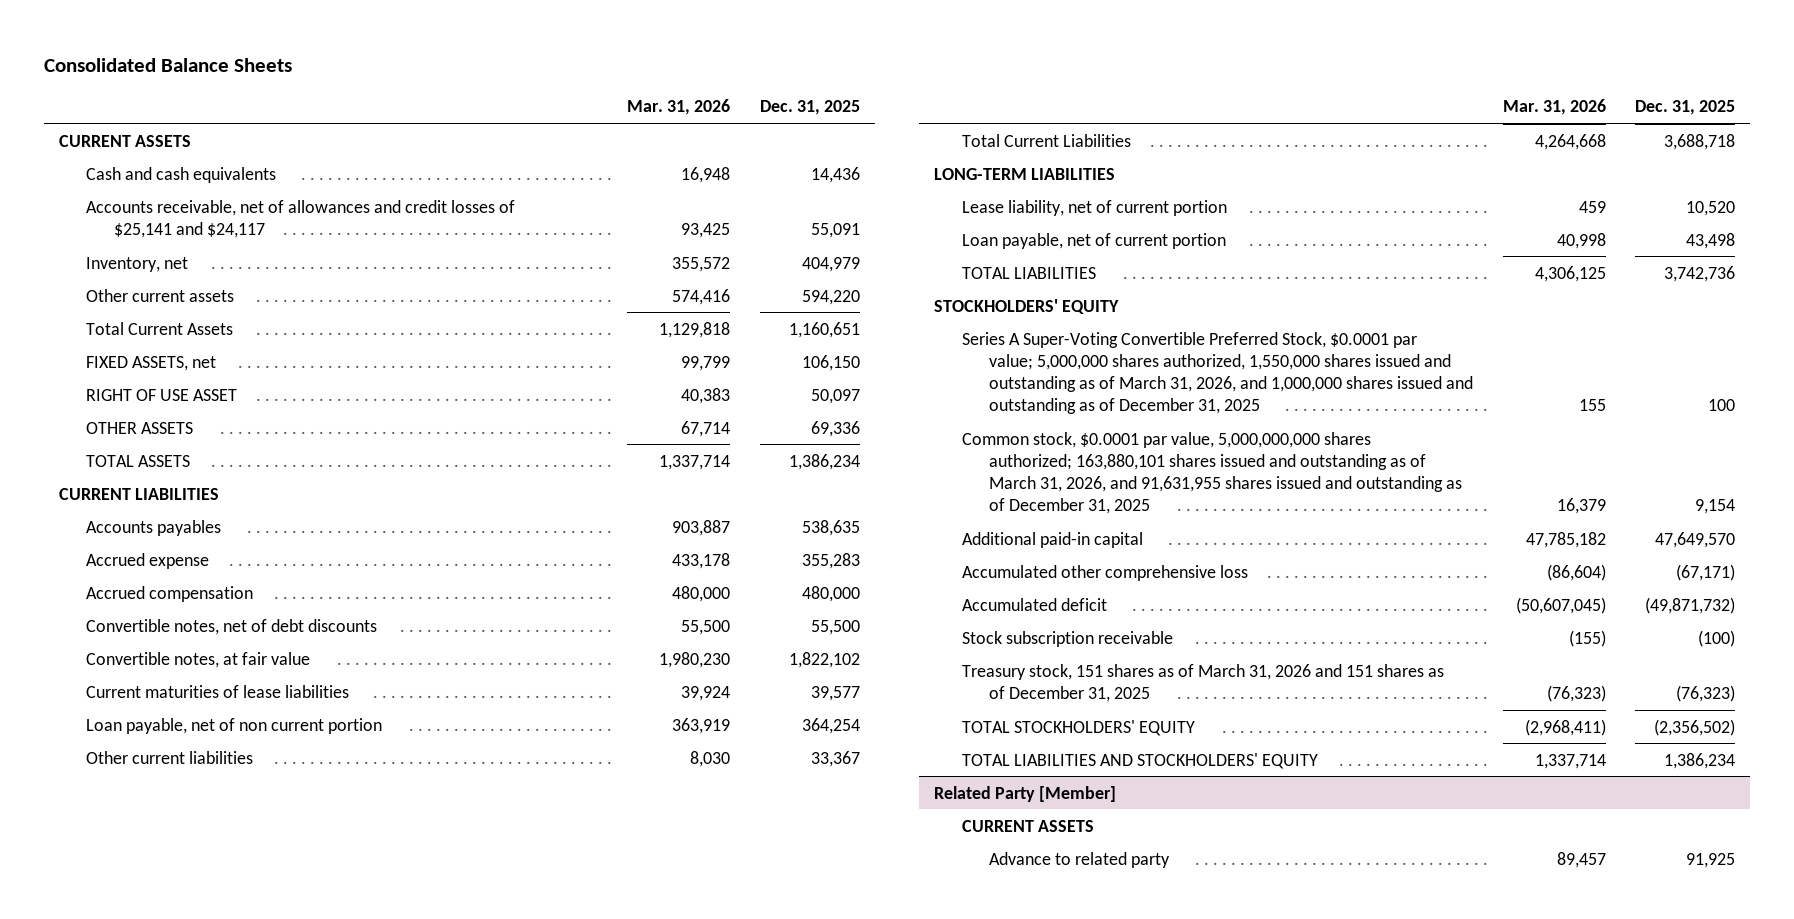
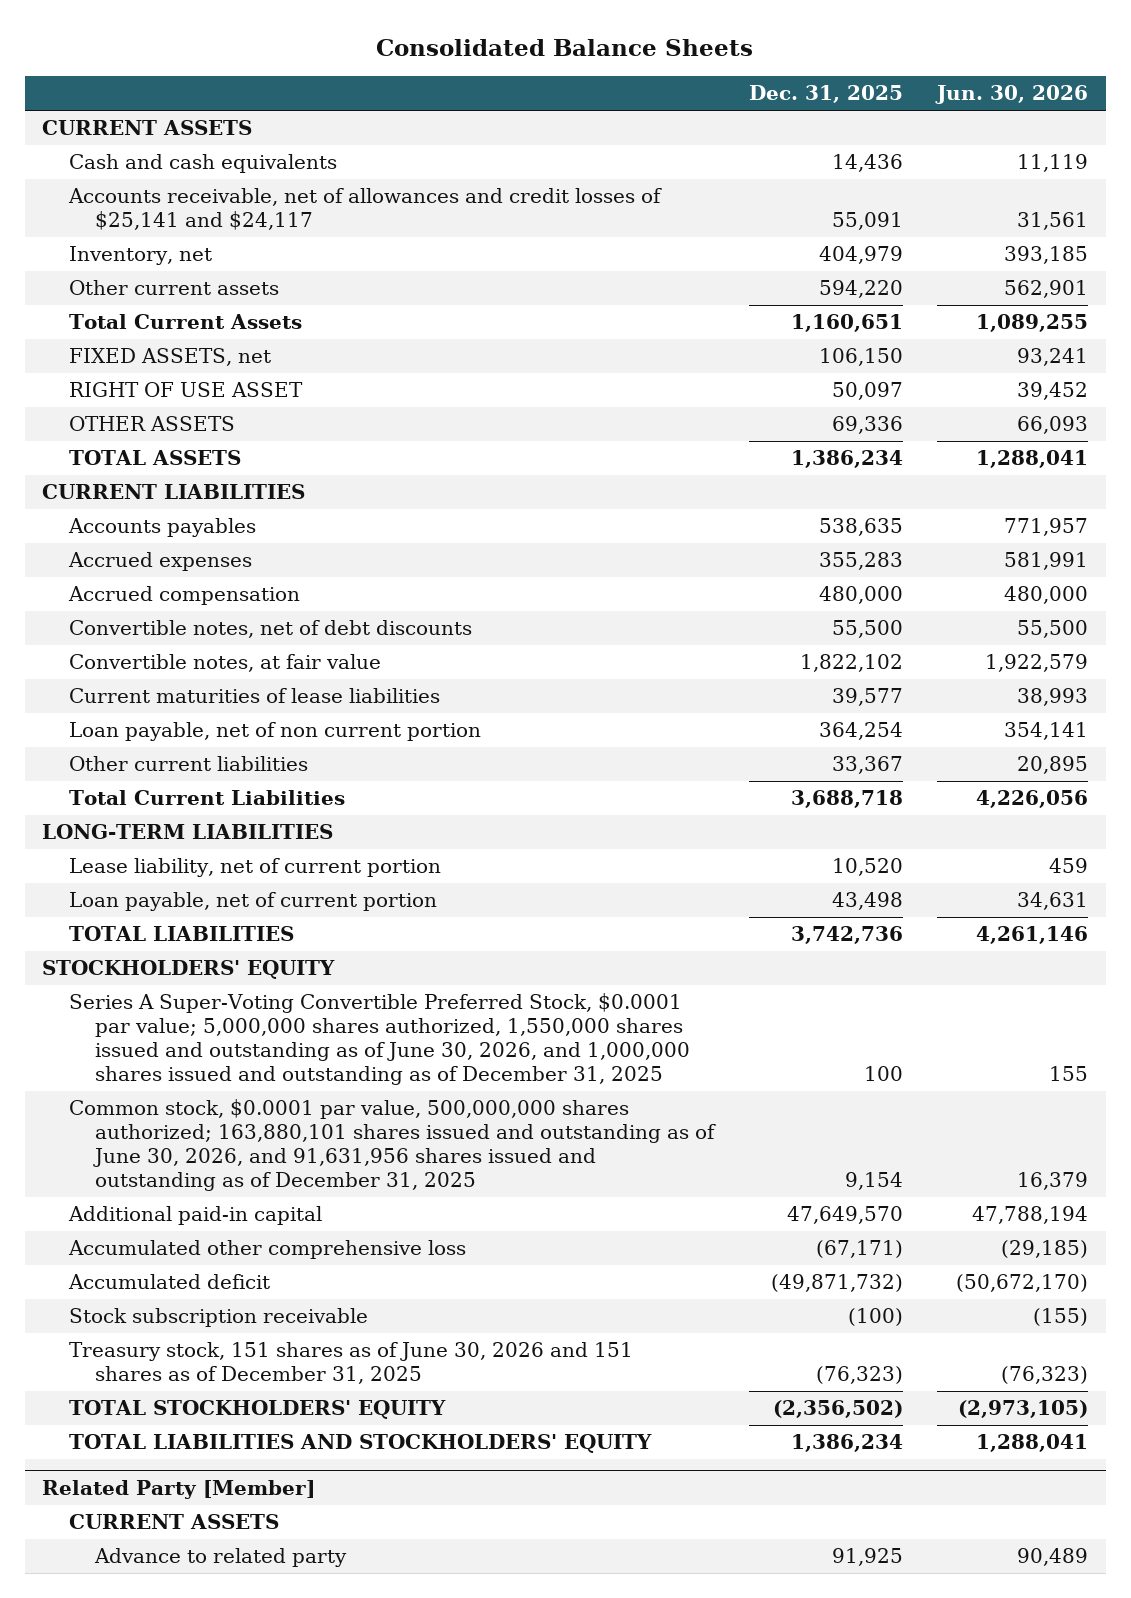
- | Mar. 31, 2026 | Dec. 31, 2025
+ | Dec. 31, 2025 | Jun. 30, 2026
- Accrued expense | 433,178 | 355,283
+ Accrued expenses | 355,283 | 581,991
- Series A Super-Voting Convertible Preferred Stock, $0.0001 par value; 5,000,000 shares authorized, 1,550,000 shares issued and outstanding as of March 31, 2026, and 1,000,000 shares issued and outstanding as of December 31, 2025 | 155 | 100
- Common stock, $0.0001 par value, 5,000,000,000 shares authorized; 163,880,101 shares issued and outstanding as of March 31, 2026, and 91,631,955 shares issued and outstanding as of December 31, 2025 | 16,379 | 9,154
+ Series A Super-Voting Convertible Preferred Stock, $0.0001 par value; 5,000,000 shares authorized, 1,550,000 shares issued and outstanding as of June 30, 2026, and 1,000,000 shares issued and outstanding as of December 31, 2025 | 100 | 155
+ Common stock, $0.0001 par value, 500,000,000 shares authorized; 163,880,101 shares issued and outstanding as of June 30, 2026, and 91,631,956 shares issued and outstanding as of December 31, 2025 | 9,154 | 16,379
- Treasury stock, 151 shares as of March 31, 2026 and 151 shares as of December 31, 2025 | (76,323) | (76,323)
+ Treasury stock, 151 shares as of June 30, 2026 and 151 shares as of December 31, 2025 | (76,323) | (76,323)

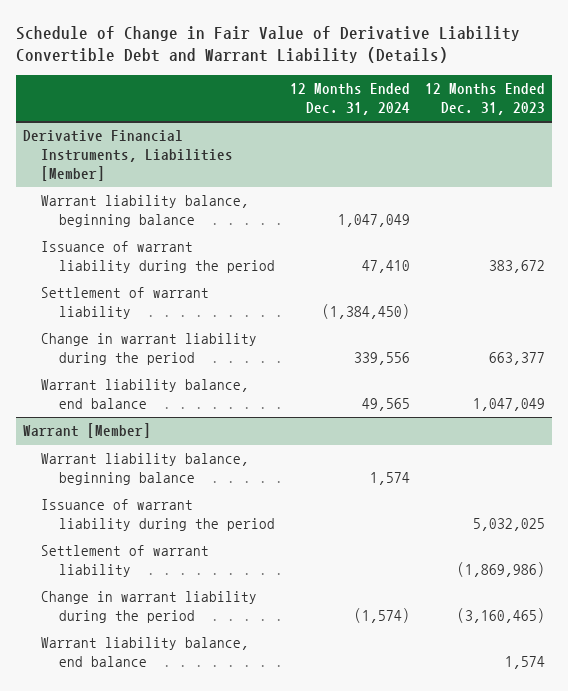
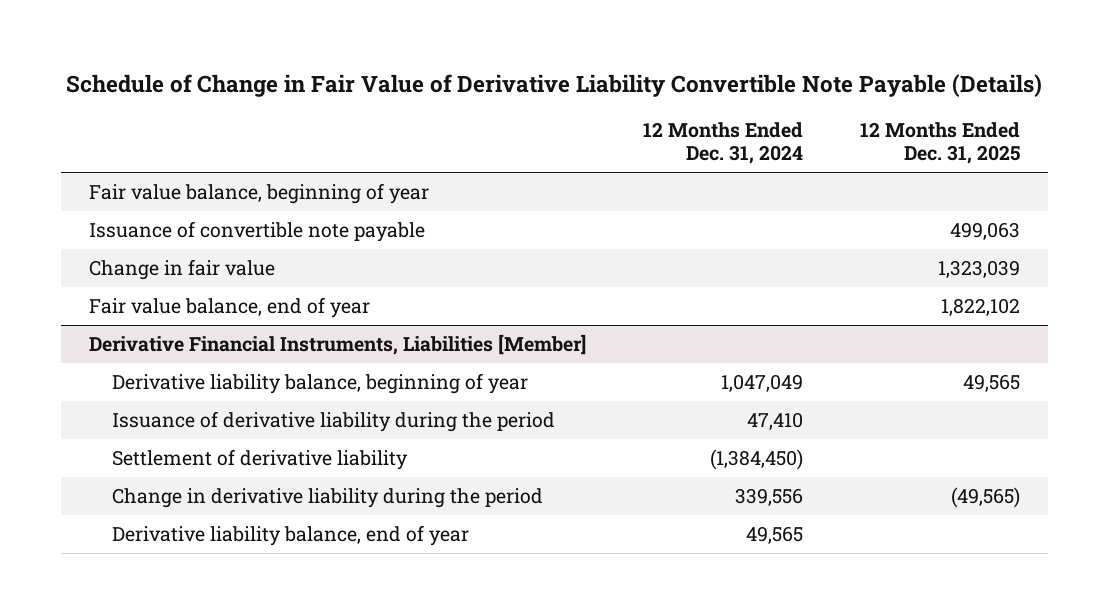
- Schedule of Change in Fair Value of Derivative Liability Convertible Debt and Warrant Liability (Details)
+ Schedule of Change in Fair Value of Derivative Liability Convertible Note Payable (Details)
- | 12 Months Ended Dec. 31, 2024 | 12 Months Ended Dec. 31, 2023
+ | 12 Months Ended Dec. 31, 2024 | 12 Months Ended Dec. 31, 2025
+ Fair value balance, beginning of year
+ Issuance of convertible note payable | | 499,063
+ Change in fair value | | 1,323,039
+ Fair value balance, end of year | | 1,822,102
@ Derivative Financial Instruments, Liabilities [Member]
- Warrant liability balance, beginning balance | 1,047,049 |
- Issuance of warrant liability during the period | 47,410 | 383,672
- Settlement of warrant liability | (1,384,450) |
- Change in warrant liability during the period | 339,556 | 663,377
- Warrant liability balance, end balance | 49,565 | 1,047,049
- Warrant [Member]
- Warrant liability balance, beginning balance | 1,574 |
- Issuance of warrant liability during the period | | 5,032,025
- Settlement of warrant liability | | (1,869,986)
- Change in warrant liability during the period | (1,574) | (3,160,465)
- Warrant liability balance, end balance | | 1,574
@ Derivative Financial Instruments, Liabilities [Member]
+ Derivative liability balance, beginning of year | 1,047,049 | 49,565
+ Issuance of derivative liability during the period | 47,410 |
+ Settlement of derivative liability | (1,384,450) |
+ Change in derivative liability during the period | 339,556 | (49,565)
+ Derivative liability balance, end of year | 49,565 |

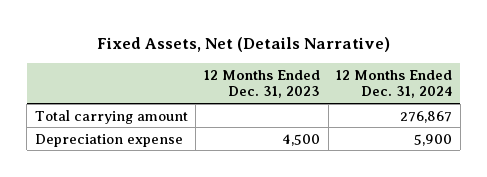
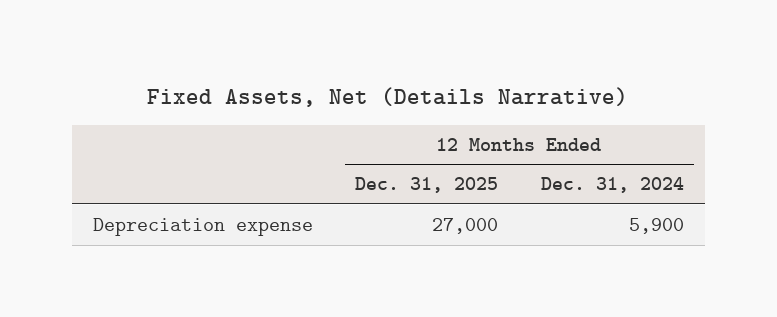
- | 12 Months Ended Dec. 31, 2023 | 12 Months Ended Dec. 31, 2024
+ | 12 Months Ended Dec. 31, 2025 | 12 Months Ended Dec. 31, 2024
- Total carrying amount | | 276,867

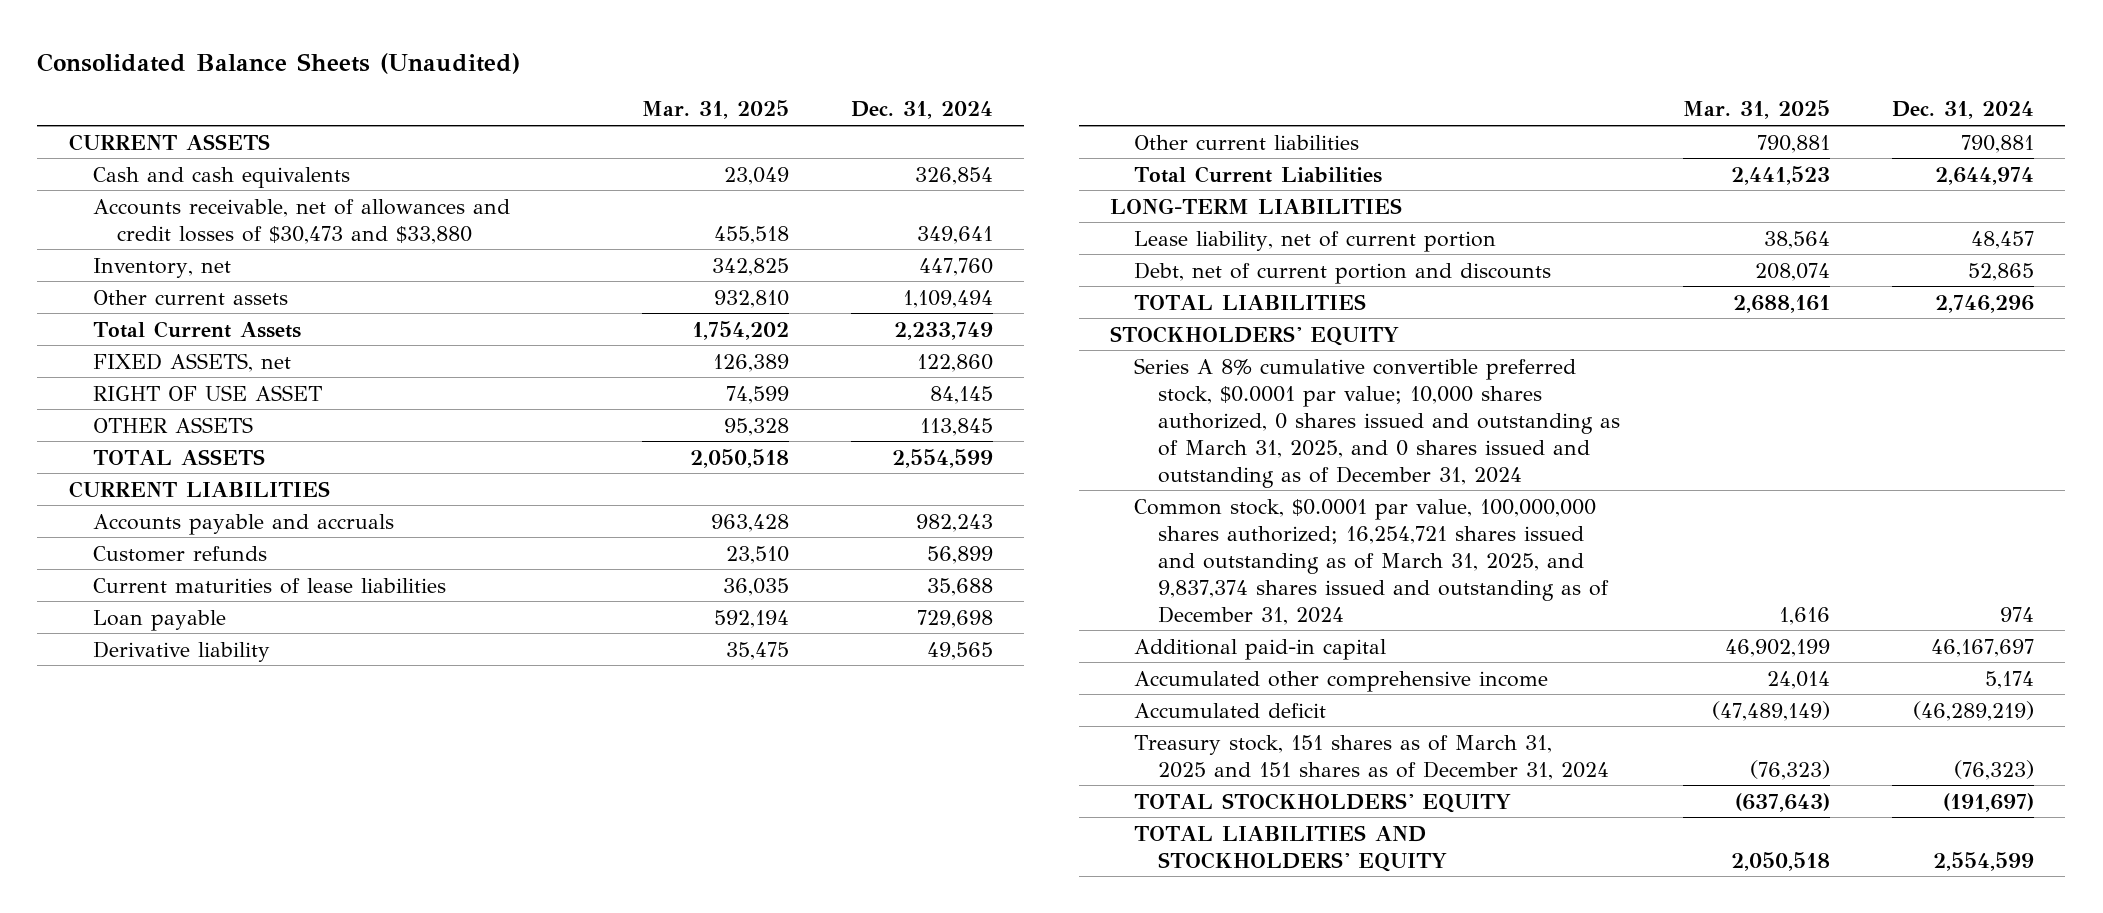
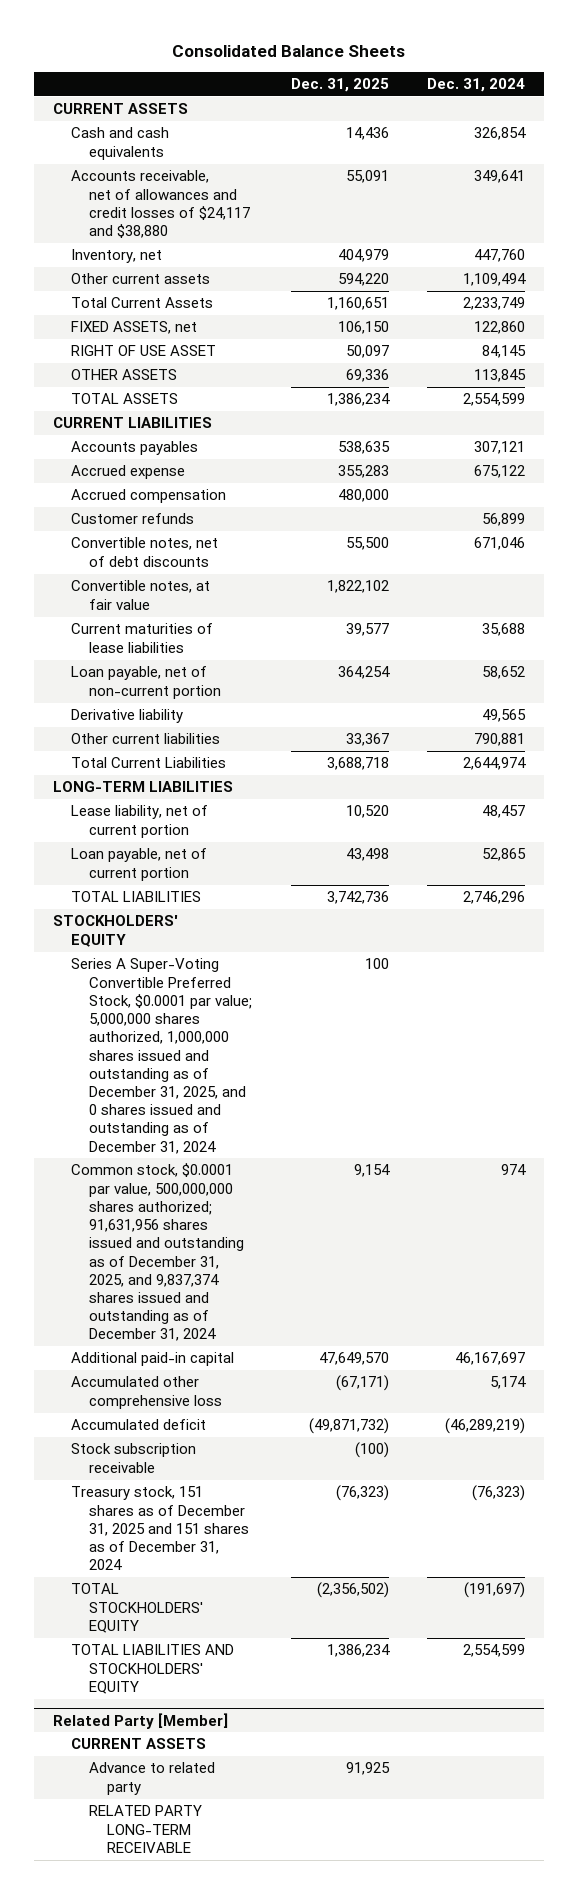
- Consolidated Balance Sheets (Unaudited)
+ Consolidated Balance Sheets
- | Mar. 31, 2025 | Dec. 31, 2024
+ | Dec. 31, 2025 | Dec. 31, 2024
- Accounts receivable, net of allowances and credit losses of $30,473 and $33,880 | 455,518 | 349,641
+ Accounts receivable, net of allowances and credit losses of $24,117 and $38,880 | 55,091 | 349,641
- Accounts payable and accruals | 963,428 | 982,243
+ Accounts payables | 538,635 | 307,121
+ Accrued expense | 355,283 | 675,122
+ Accrued compensation | 480,000 |
+ Convertible notes, net of debt discounts | 55,500 | 671,046
+ Convertible notes, at fair value | 1,822,102 |
- Loan payable | 592,194 | 729,698
+ Loan payable, net of non-current portion | 364,254 | 58,652
- Debt, net of current portion and discounts | 208,074 | 52,865
+ Loan payable, net of current portion | 43,498 | 52,865
- Series A 8% cumulative convertible preferred stock, $0.0001 par value; 10,000 shares authorized, 0 shares issued and outstanding as of March 31, 2025, and 0 shares issued and outstanding as of December 31, 2024
- Common stock, $0.0001 par value, 100,000,000 shares authorized; 16,254,721 shares issued and outstanding as of March 31, 2025, and 9,837,374 shares issued and outstanding as of December 31, 2024 | 1,616 | 974
+ Series A Super-Voting Convertible Preferred Stock, $0.0001 par value; 5,000,000 shares authorized, 1,000,000 shares issued and outstanding as of December 31, 2025, and 0 shares issued and outstanding as of December 31, 2024 | 100 |
+ Common stock, $0.0001 par value, 500,000,000 shares authorized; 91,631,956 shares issued and outstanding as of December 31, 2025, and 9,837,374 shares issued and outstanding as of December 31, 2024 | 9,154 | 974
- Accumulated other comprehensive income | 24,014 | 5,174
+ Accumulated other comprehensive loss | (67,171) | 5,174
- Treasury stock, 151 shares as of March 31, 2025 and 151 shares as of December 31, 2024 | (76,323) | (76,323)
+ Stock subscription receivable | (100) |
+ Treasury stock, 151 shares as of December 31, 2025 and 151 shares as of December 31, 2024 | (76,323) | (76,323)
+ Related Party [Member]
+ CURRENT ASSETS
+ Advance to related party | 91,925 |
+ RELATED PARTY LONG-TERM RECEIVABLE

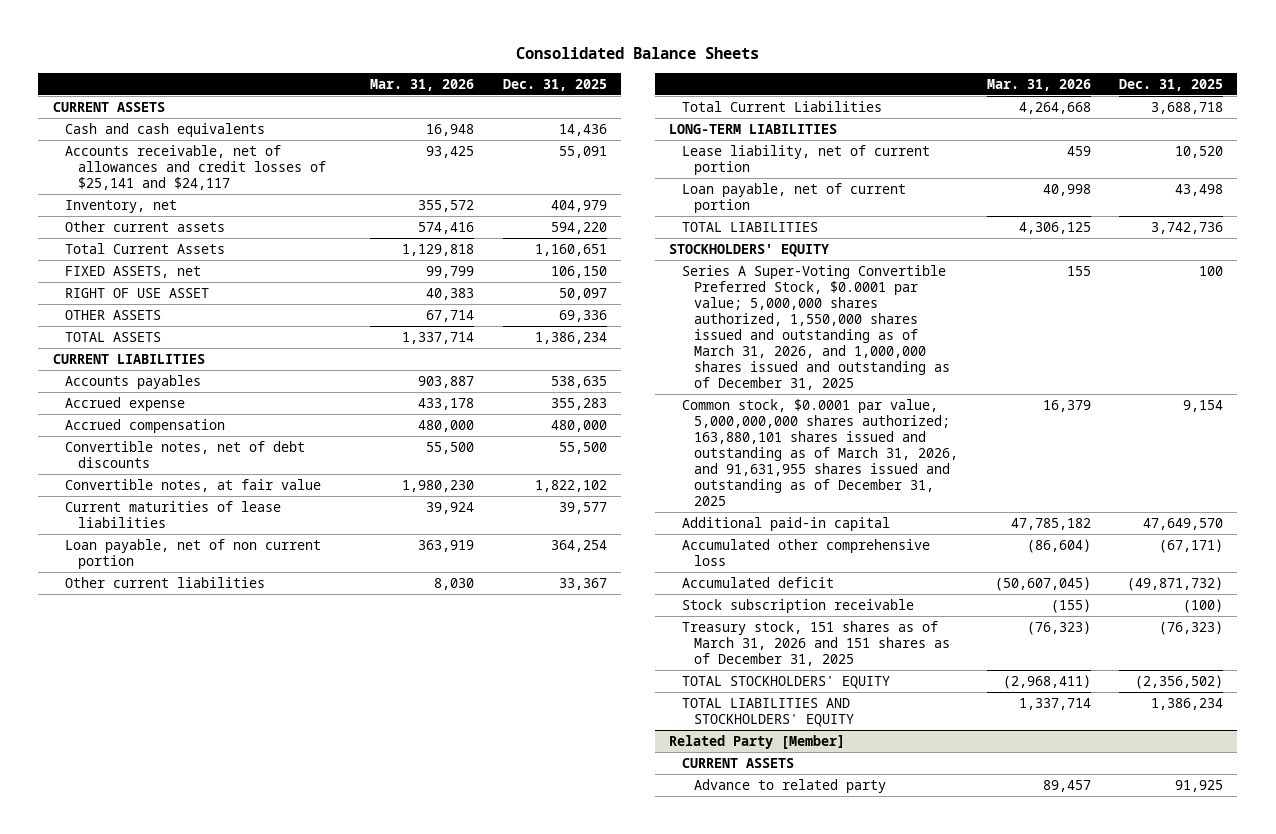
- | Dec. 31, 2025 | Dec. 31, 2024
+ | Mar. 31, 2026 | Dec. 31, 2025
- Accounts receivable, net of allowances and credit losses of $24,117 and $38,880 | 55,091 | 349,641
+ Accounts receivable, net of allowances and credit losses of $25,141 and $24,117 | 93,425 | 55,091
- Customer refunds | | 56,899
- Loan payable, net of non-current portion | 364,254 | 58,652
- Derivative liability | | 49,565
+ Loan payable, net of non current portion | 363,919 | 364,254
- Series A Super-Voting Convertible Preferred Stock, $0.0001 par value; 5,000,000 shares authorized, 1,000,000 shares issued and outstanding as of December 31, 2025, and 0 shares issued and outstanding as of December 31, 2024 | 100 |
- Common stock, $0.0001 par value, 500,000,000 shares authorized; 91,631,956 shares issued and outstanding as of December 31, 2025, and 9,837,374 shares issued and outstanding as of December 31, 2024 | 9,154 | 974
+ Series A Super-Voting Convertible Preferred Stock, $0.0001 par value; 5,000,000 shares authorized, 1,550,000 shares issued and outstanding as of March 31, 2026, and 1,000,000 shares issued and outstanding as of December 31, 2025 | 155 | 100
+ Common stock, $0.0001 par value, 5,000,000,000 shares authorized; 163,880,101 shares issued and outstanding as of March 31, 2026, and 91,631,955 shares issued and outstanding as of December 31, 2025 | 16,379 | 9,154
- Treasury stock, 151 shares as of December 31, 2025 and 151 shares as of December 31, 2024 | (76,323) | (76,323)
+ Treasury stock, 151 shares as of March 31, 2026 and 151 shares as of December 31, 2025 | (76,323) | (76,323)
@ Related Party [Member]
- RELATED PARTY LONG-TERM RECEIVABLE

